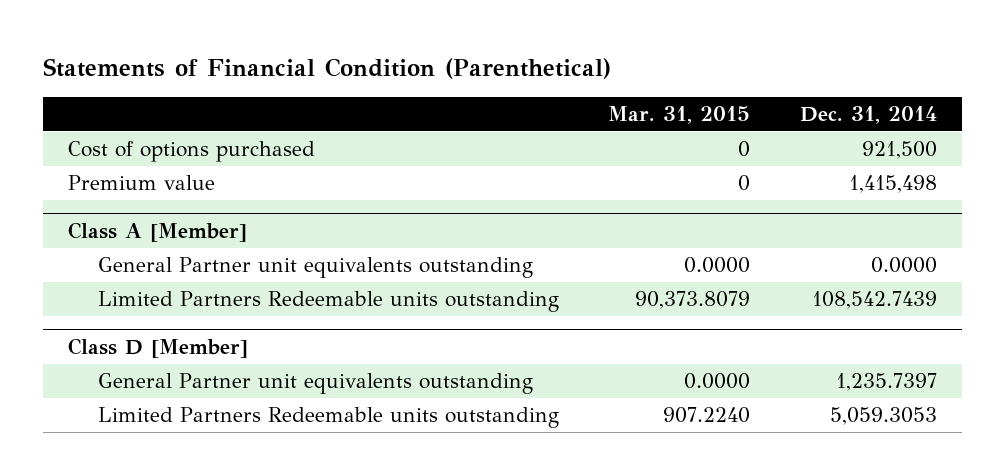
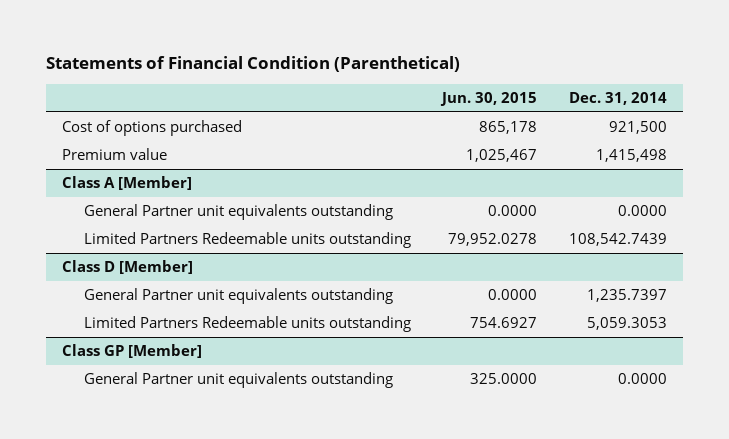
- | Mar. 31, 2015 | Dec. 31, 2014
+ | Jun. 30, 2015 | Dec. 31, 2014
+ Class GP [Member]
+ General Partner unit equivalents outstanding | 325.0000 | 0.0000

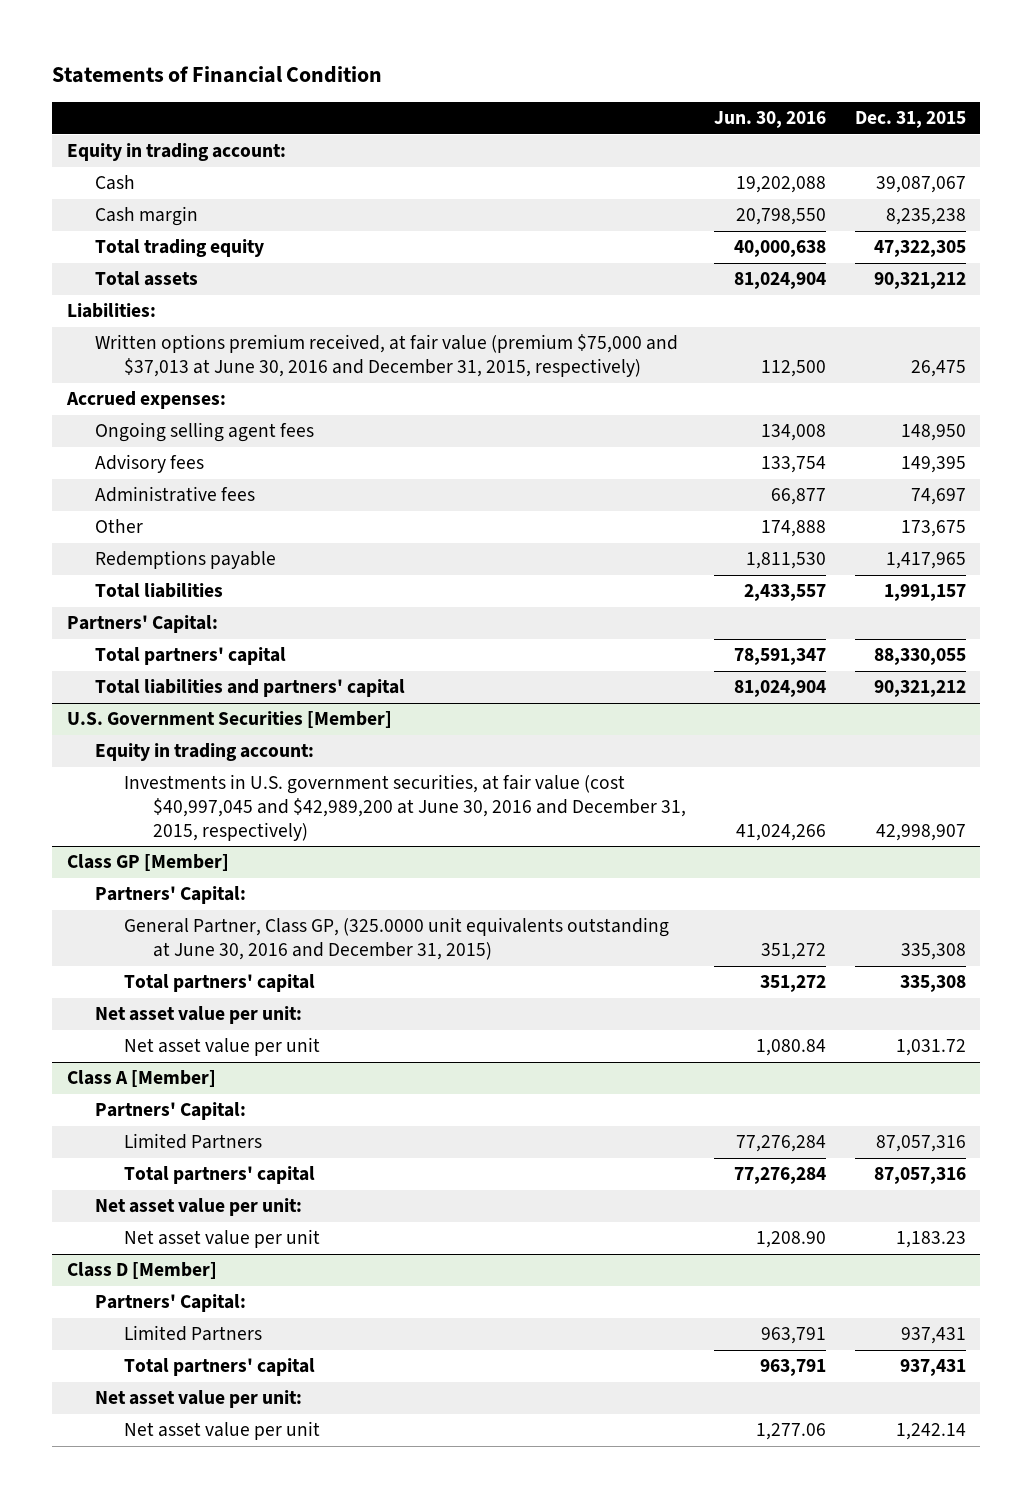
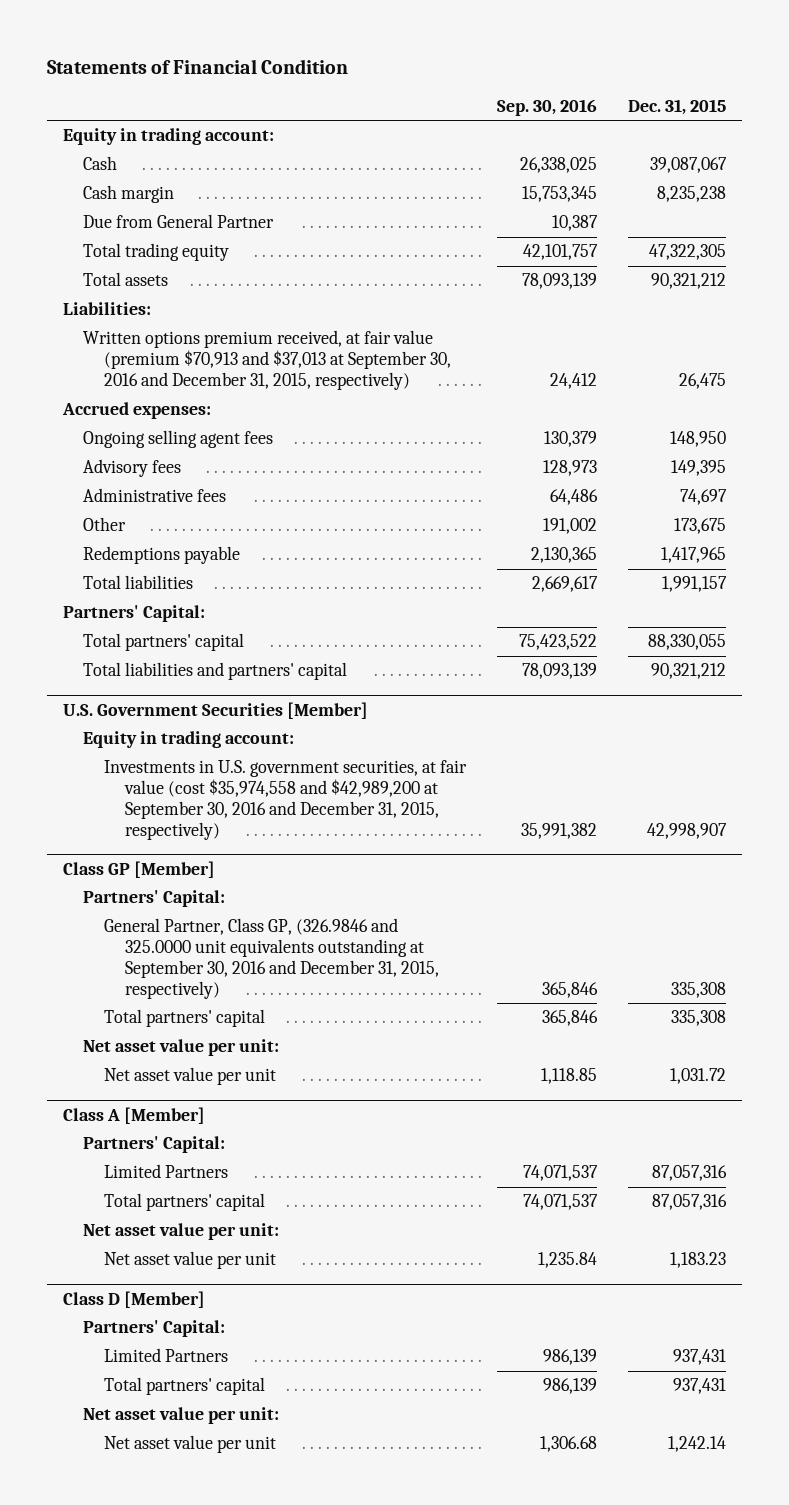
- | Jun. 30, 2016 | Dec. 31, 2015
+ | Sep. 30, 2016 | Dec. 31, 2015
+ Due from General Partner | 10,387 |
- Written options premium received, at fair value (premium $75,000 and $37,013 at June 30, 2016 and December 31, 2015, respectively) | 112,500 | 26,475
+ Written options premium received, at fair value (premium $70,913 and $37,013 at September 30, 2016 and December 31, 2015, respectively) | 24,412 | 26,475
@ U.S. Government Securities [Member]
- Investments in U.S. government securities, at fair value (cost $40,997,045 and $42,989,200 at June 30, 2016 and December 31, 2015, respectively) | 41,024,266 | 42,998,907
+ Investments in U.S. government securities, at fair value (cost $35,974,558 and $42,989,200 at September 30, 2016 and December 31, 2015, respectively) | 35,991,382 | 42,998,907
@ Class GP [Member]
- General Partner, Class GP, (325.0000 unit equivalents outstanding at June 30, 2016 and December 31, 2015) | 351,272 | 335,308
+ General Partner, Class GP, (326.9846 and 325.0000 unit equivalents outstanding at September 30, 2016 and December 31, 2015, respectively) | 365,846 | 335,308

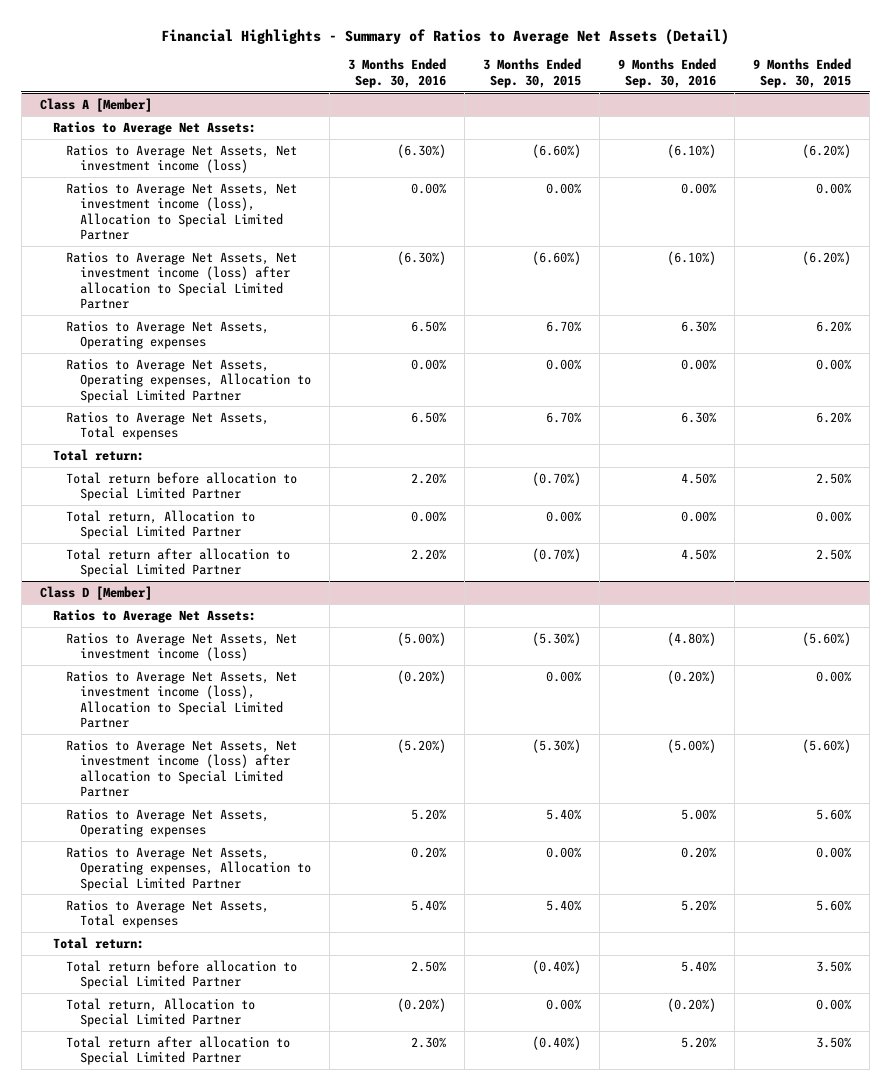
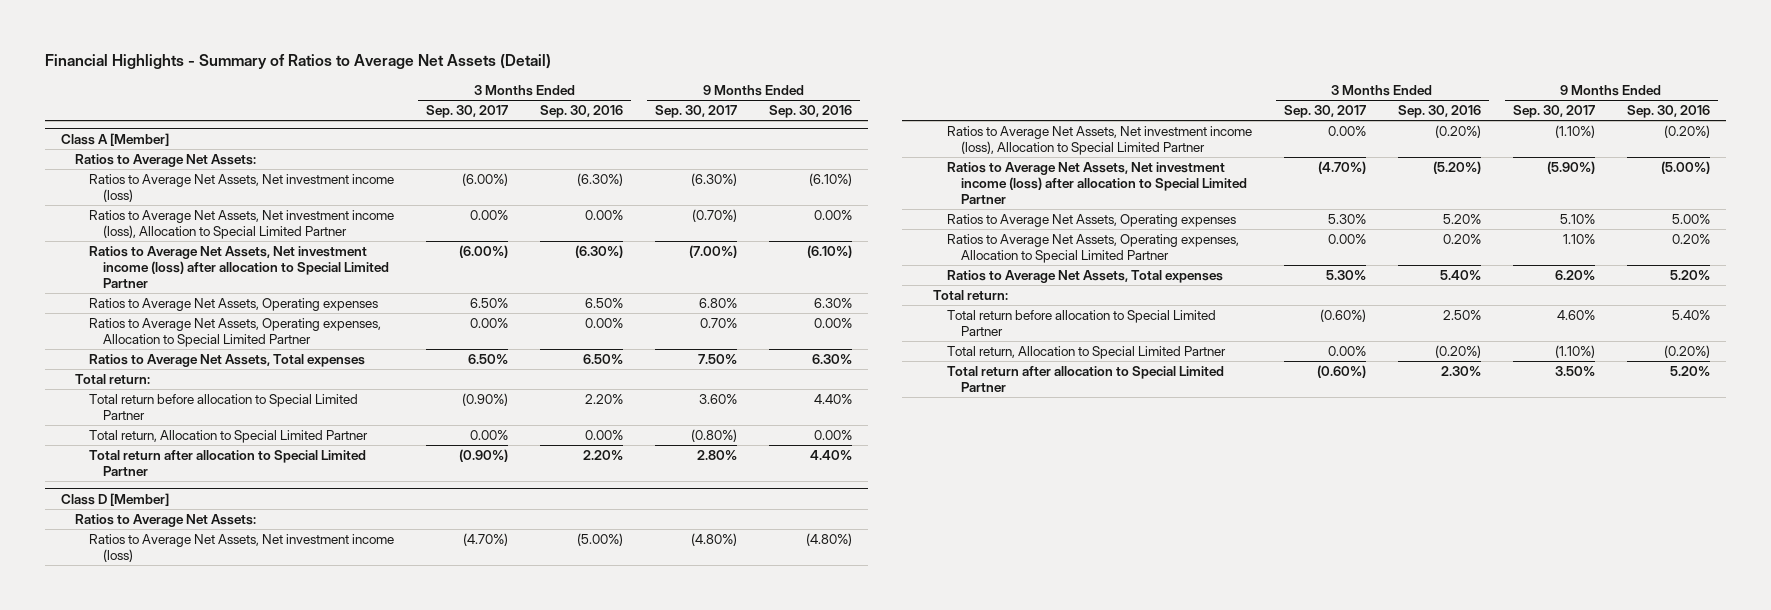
- | 3 Months Ended Sep. 30, 2016 | 3 Months Ended Sep. 30, 2015 | 9 Months Ended Sep. 30, 2016 | 9 Months Ended Sep. 30, 2015
+ | 3 Months Ended Sep. 30, 2017 | 3 Months Ended Sep. 30, 2016 | 9 Months Ended Sep. 30, 2017 | 9 Months Ended Sep. 30, 2016
@ Class A [Member]
- Total return before allocation to Special Limited Partner | 2.20% | (0.70%) | 4.50% | 2.50%
+ Total return before allocation to Special Limited Partner | (0.90%) | 2.20% | 3.60% | 4.40%
- Total return after allocation to Special Limited Partner | 2.20% | (0.70%) | 4.50% | 2.50%
+ Total return after allocation to Special Limited Partner | (0.90%) | 2.20% | 2.80% | 4.40%

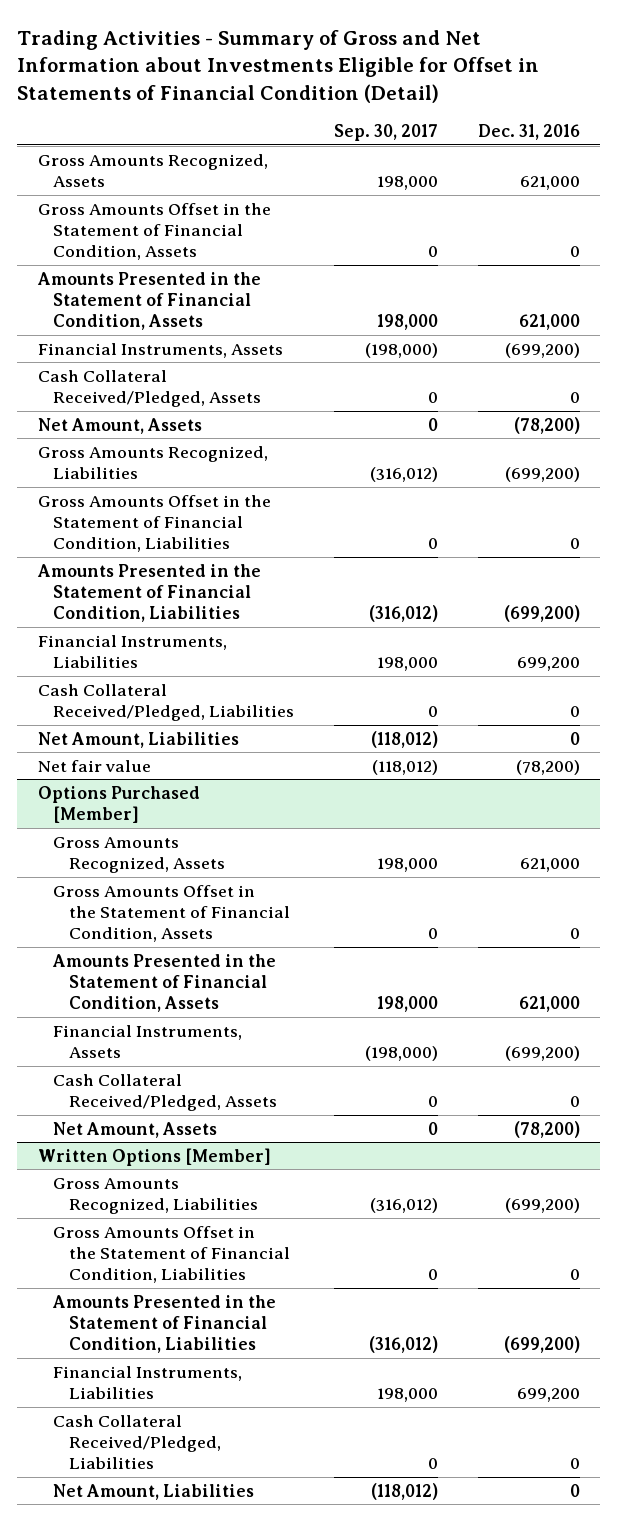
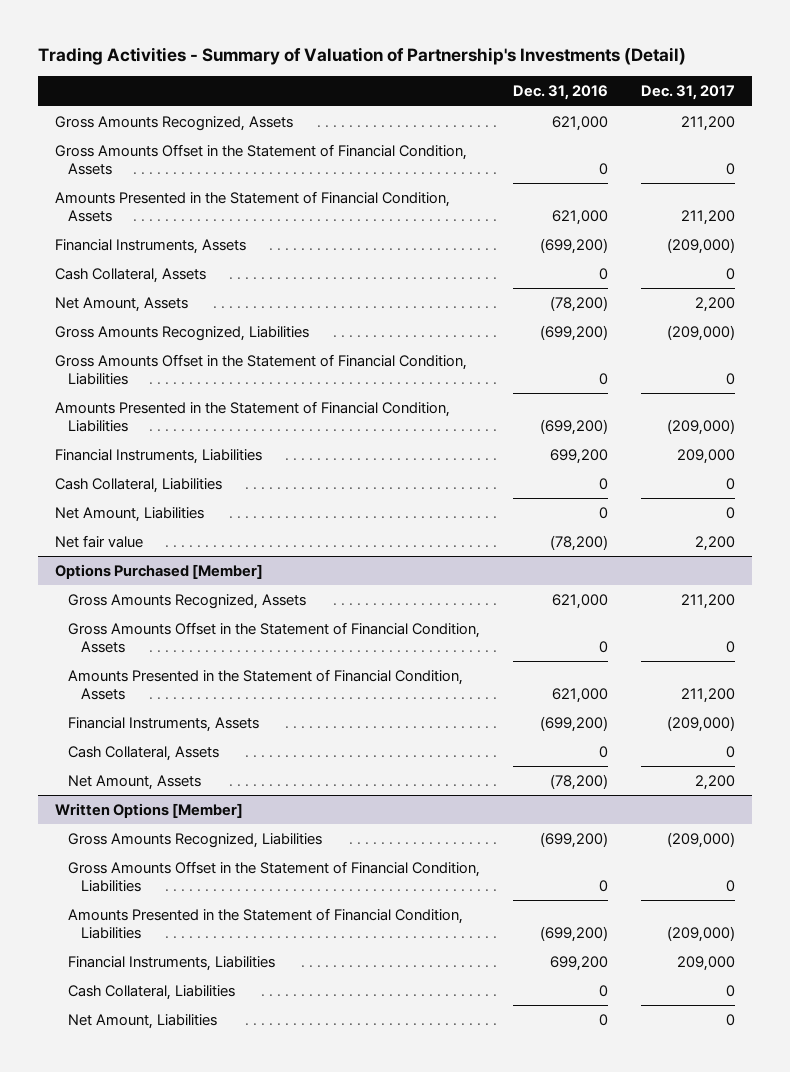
- Trading Activities - Summary of Gross and Net Information about Investments Eligible for Offset in Statements of Financial Condition (Detail)
+ Trading Activities - Summary of Valuation of Partnership's Investments (Detail)
- | Sep. 30, 2017 | Dec. 31, 2016
+ | Dec. 31, 2016 | Dec. 31, 2017
- Cash Collateral Received/Pledged, Assets | 0 | 0
+ Cash Collateral, Assets | 0 | 0
- Cash Collateral Received/Pledged, Liabilities | 0 | 0
+ Cash Collateral, Liabilities | 0 | 0
@ Options Purchased [Member]
- Cash Collateral Received/Pledged, Assets | 0 | 0
+ Cash Collateral, Assets | 0 | 0
@ Written Options [Member]
- Cash Collateral Received/Pledged, Liabilities | 0 | 0
+ Cash Collateral, Liabilities | 0 | 0

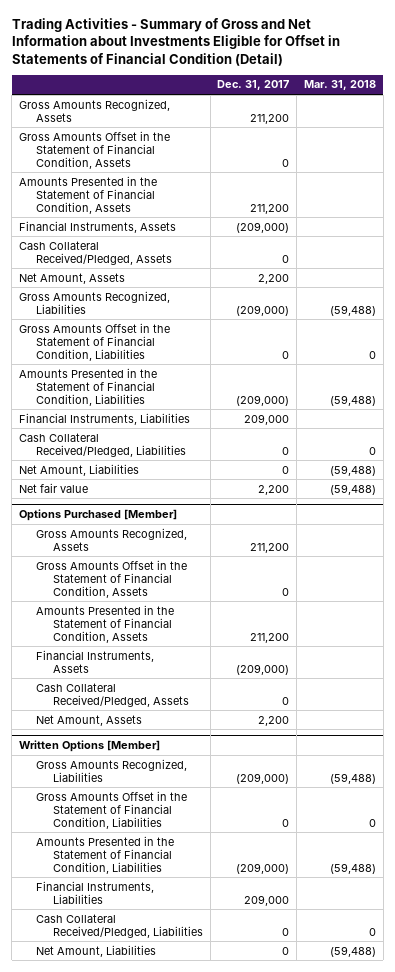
- Trading Activities - Summary of Valuation of Partnership's Investments (Detail)
+ Trading Activities - Summary of Gross and Net Information about Investments Eligible for Offset in Statements of Financial Condition (Detail)
- | Dec. 31, 2016 | Dec. 31, 2017
+ | Dec. 31, 2017 | Mar. 31, 2018
- Cash Collateral, Assets | 0 | 0
+ Cash Collateral Received/Pledged, Assets | 0 |
- Cash Collateral, Liabilities | 0 | 0
+ Cash Collateral Received/Pledged, Liabilities | 0 | 0
@ Options Purchased [Member]
- Cash Collateral, Assets | 0 | 0
+ Cash Collateral Received/Pledged, Assets | 0 |
@ Written Options [Member]
- Cash Collateral, Liabilities | 0 | 0
+ Cash Collateral Received/Pledged, Liabilities | 0 | 0

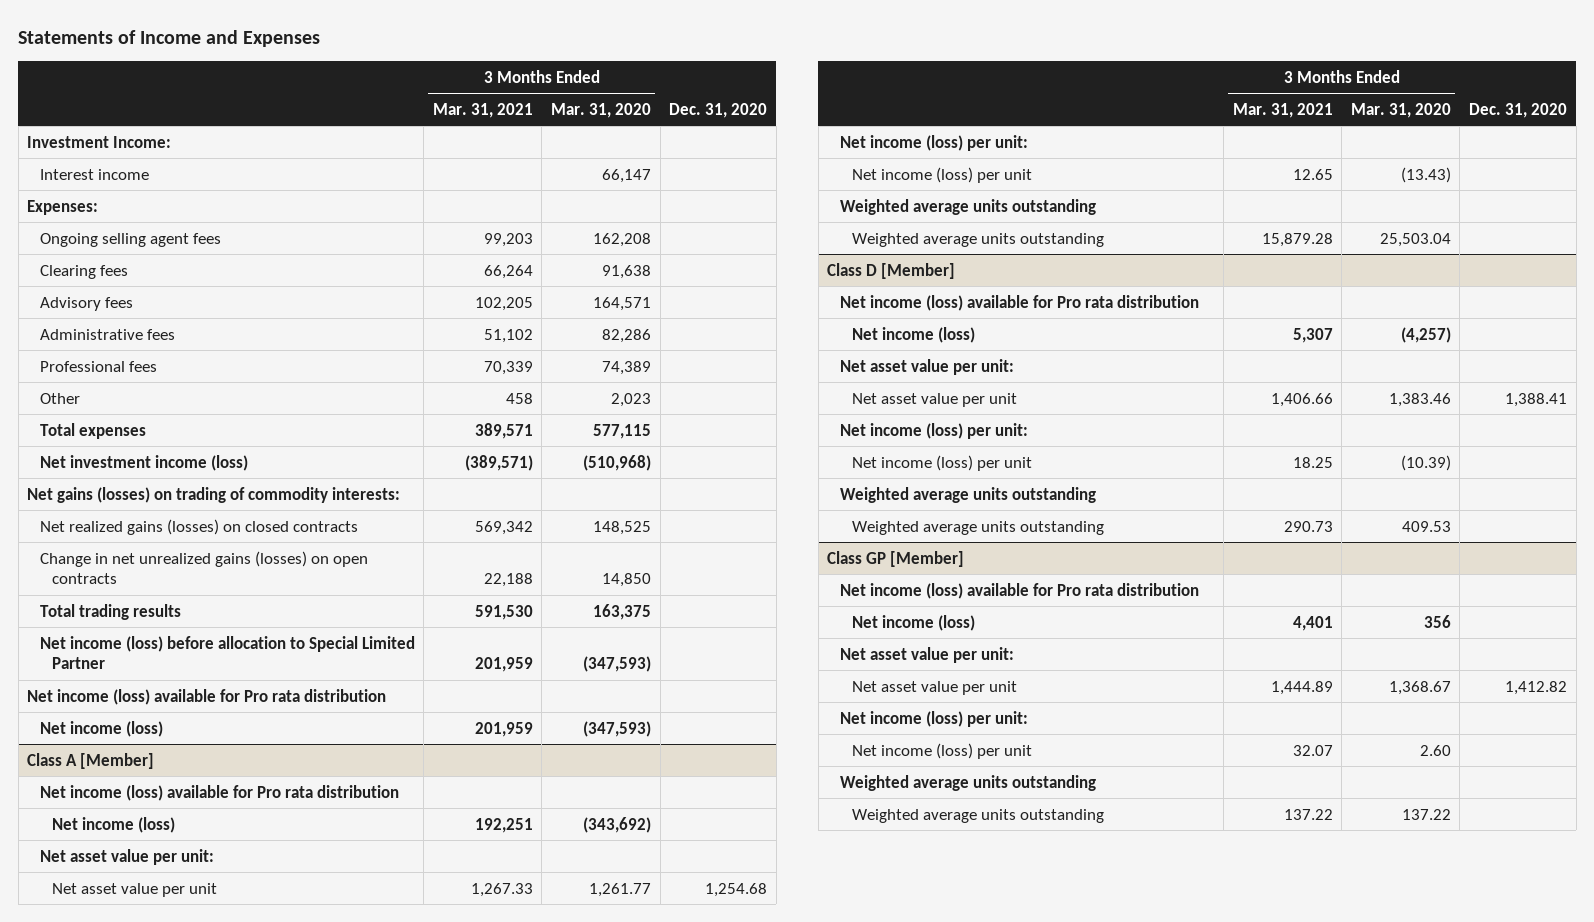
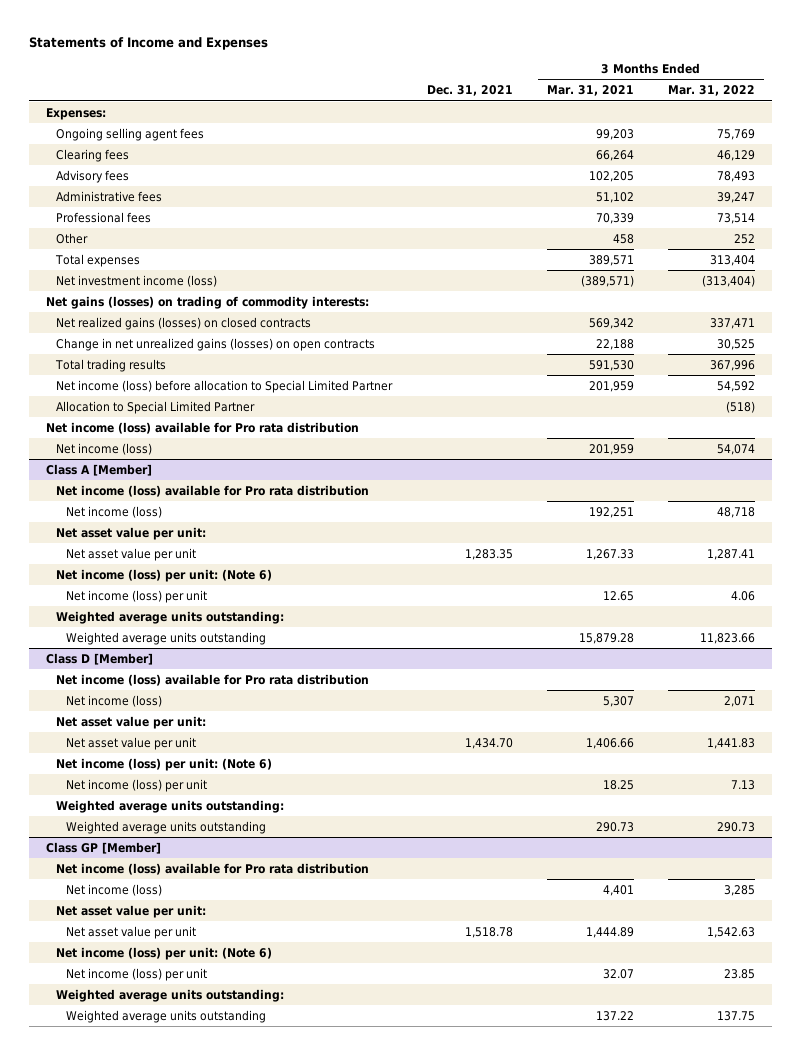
- | 3 Months Ended Mar. 31, 2021 | 3 Months Ended Mar. 31, 2020 | Dec. 31, 2020
+ | Dec. 31, 2021 | 3 Months Ended Mar. 31, 2021 | 3 Months Ended Mar. 31, 2022
- Investment Income:
- Interest income | | 66,147 |
+ Allocation to Special Limited Partner | | | (518)
@ Class A [Member]
- Net income (loss) per unit:
+ Net income (loss) per unit: (Note 6)
- Weighted average units outstanding
+ Weighted average units outstanding:
@ Class D [Member]
- Net income (loss) per unit:
+ Net income (loss) per unit: (Note 6)
- Weighted average units outstanding
+ Weighted average units outstanding:
@ Class GP [Member]
- Net income (loss) per unit:
+ Net income (loss) per unit: (Note 6)
- Weighted average units outstanding
+ Weighted average units outstanding:

